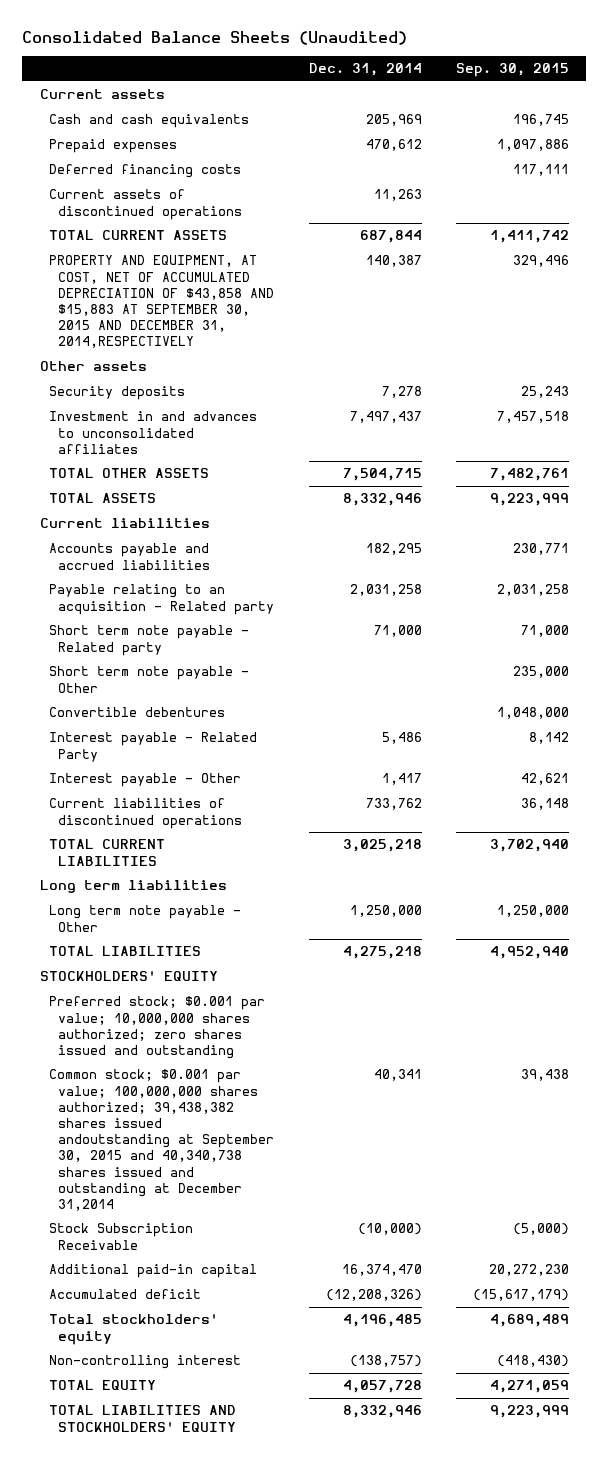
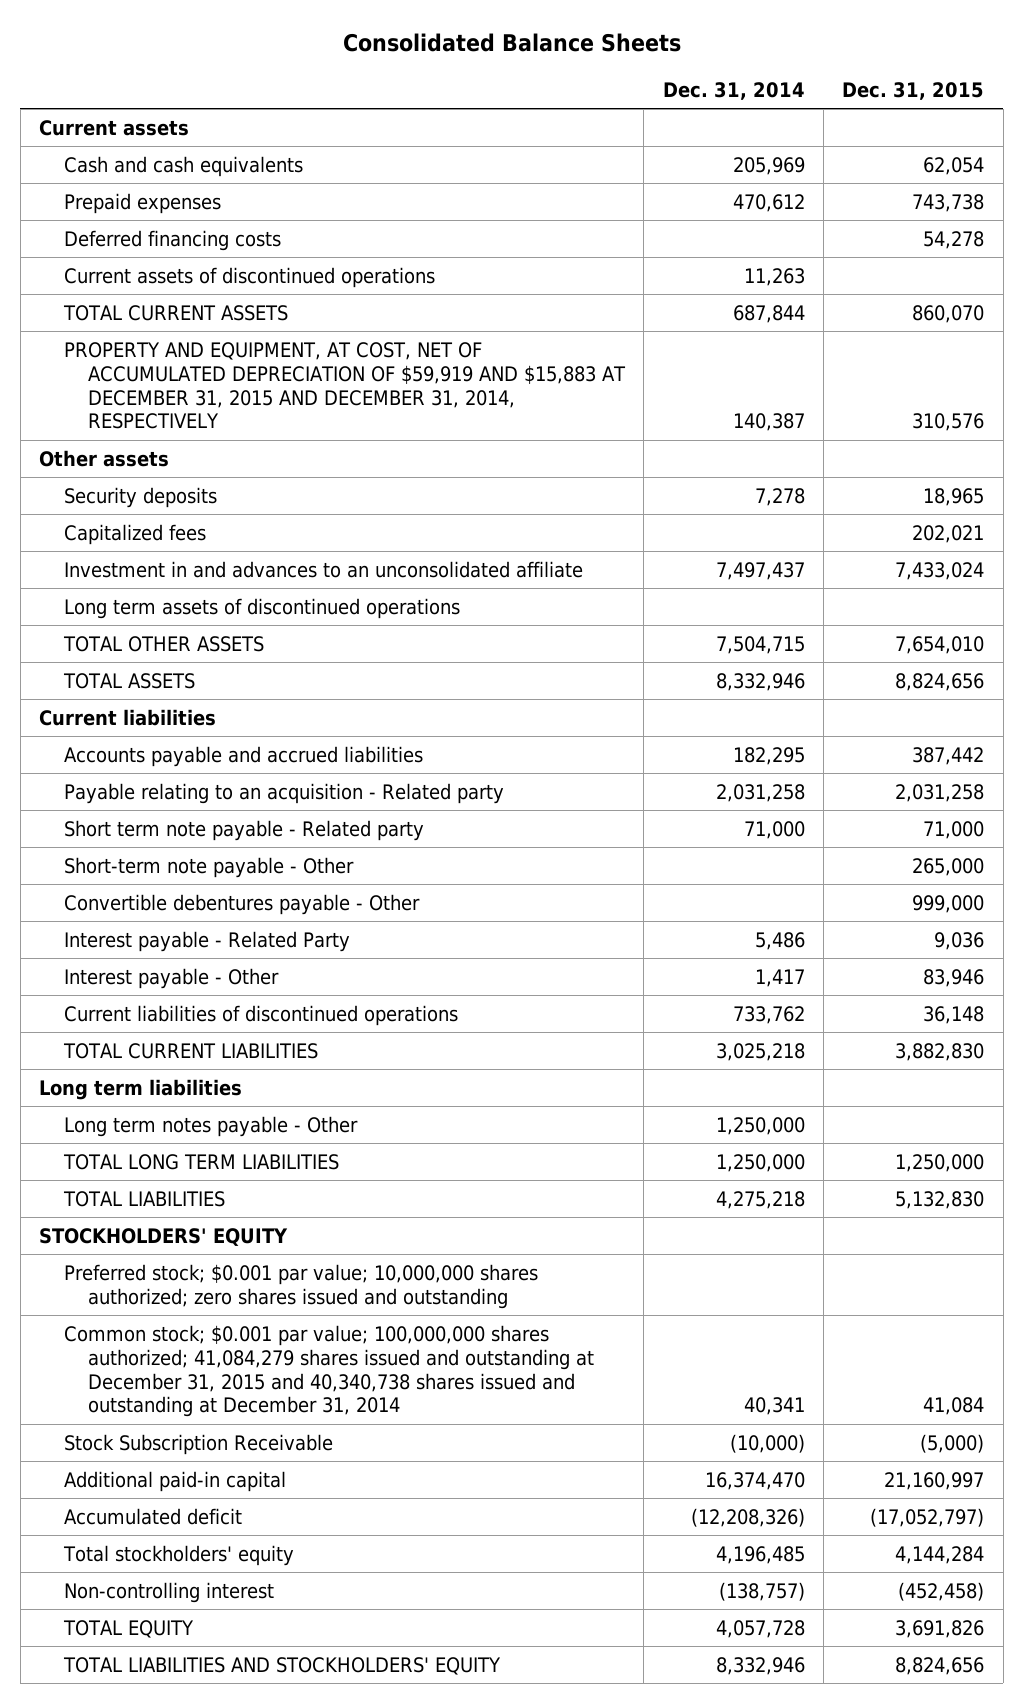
- Consolidated Balance Sheets (Unaudited)
+ Consolidated Balance Sheets
- | Dec. 31, 2014 | Sep. 30, 2015
+ | Dec. 31, 2014 | Dec. 31, 2015
- PROPERTY AND EQUIPMENT, AT COST, NET OF ACCUMULATED DEPRECIATION OF $43,858 AND $15,883 AT SEPTEMBER 30, 2015 AND DECEMBER 31, 2014,RESPECTIVELY | 140,387 | 329,496
+ PROPERTY AND EQUIPMENT, AT COST, NET OF ACCUMULATED DEPRECIATION OF $59,919 AND $15,883 AT DECEMBER 31, 2015 AND DECEMBER 31, 2014, RESPECTIVELY | 140,387 | 310,576
- Investment in and advances to unconsolidated affiliates | 7,497,437 | 7,457,518
+ Capitalized fees | | 202,021
+ Investment in and advances to an unconsolidated affiliate | 7,497,437 | 7,433,024
+ Long term assets of discontinued operations
- Short term note payable - Other | | 235,000
- Convertible debentures | | 1,048,000
+ Short-term note payable - Other | | 265,000
+ Convertible debentures payable - Other | | 999,000
- Long term note payable - Other | 1,250,000 | 1,250,000
+ Long term notes payable - Other | 1,250,000 |
+ TOTAL LONG TERM LIABILITIES | 1,250,000 | 1,250,000
- Common stock; $0.001 par value; 100,000,000 shares authorized; 39,438,382 shares issued andoutstanding at September 30, 2015 and 40,340,738 shares issued and outstanding at December 31,2014 | 40,341 | 39,438
+ Common stock; $0.001 par value; 100,000,000 shares authorized; 41,084,279 shares issued and outstanding at December 31, 2015 and 40,340,738 shares issued and outstanding at December 31, 2014 | 40,341 | 41,084

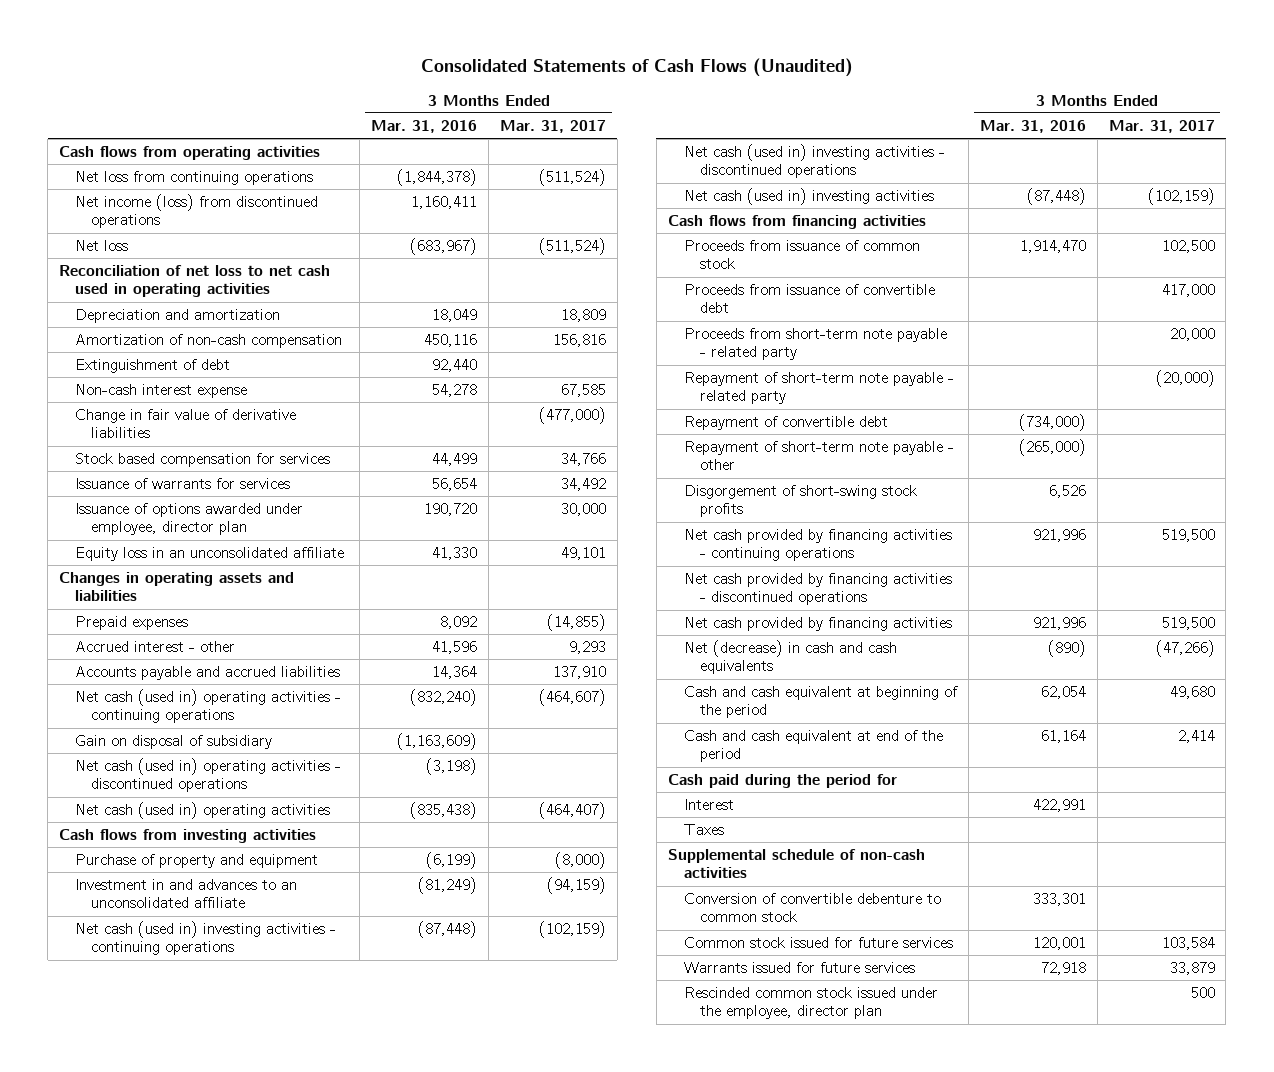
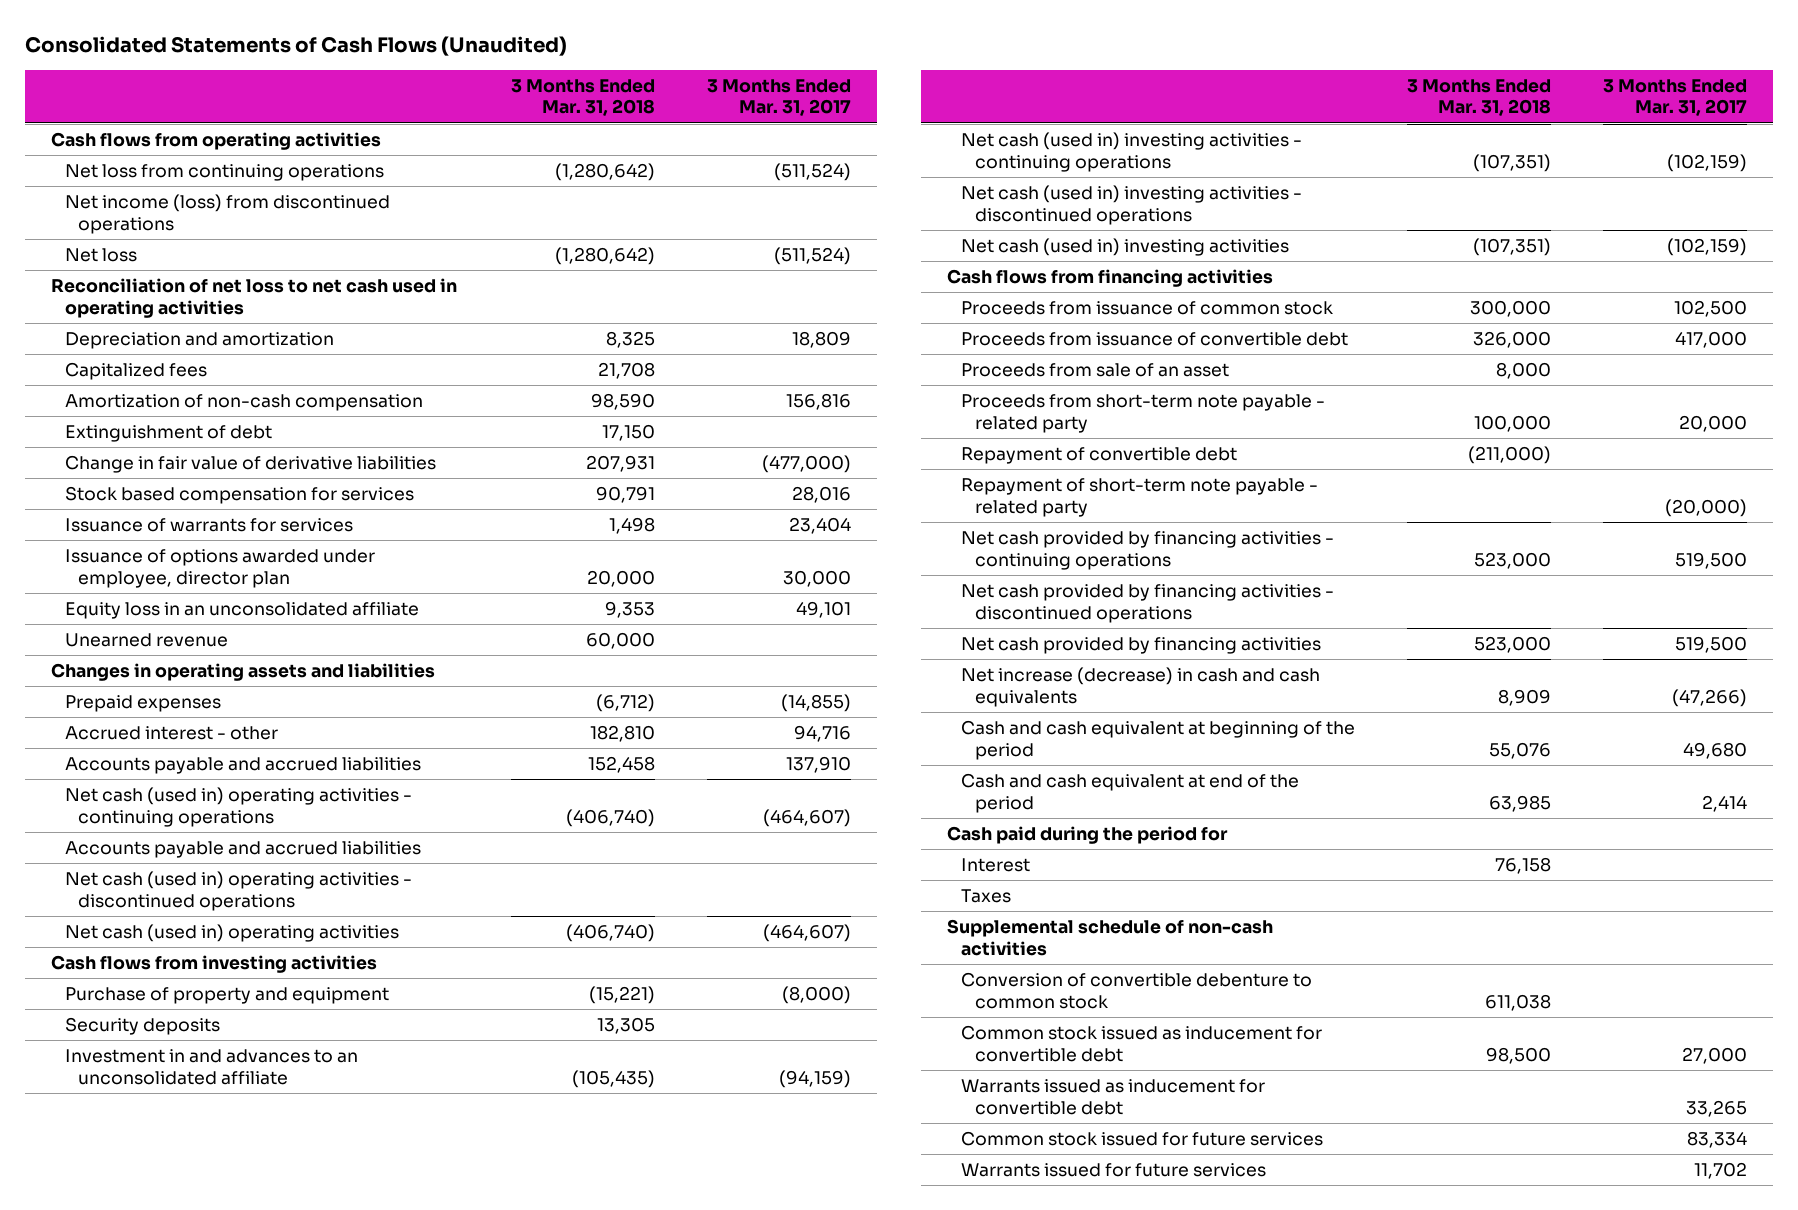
- | 3 Months Ended Mar. 31, 2016 | 3 Months Ended Mar. 31, 2017
+ | 3 Months Ended Mar. 31, 2018 | 3 Months Ended Mar. 31, 2017
+ Capitalized fees | 21,708 |
- Non-cash interest expense | 54,278 | 67,585
- Stock based compensation for services | 44,499 | 34,766
- Issuance of warrants for services | 56,654 | 34,492
+ Stock based compensation for services | 90,791 | 28,016
+ Issuance of warrants for services | 1,498 | 23,404
+ Unearned revenue | 60,000 |
- Accrued interest - other | 41,596 | 9,293
+ Accrued interest - other | 182,810 | 94,716
- Gain on disposal of subsidiary | (1,163,609) |
+ Accounts payable and accrued liabilities
- Net cash (used in) operating activities | (835,438) | (464,407)
+ Net cash (used in) operating activities | (406,740) | (464,607)
+ Security deposits | 13,305 |
+ Proceeds from sale of an asset | 8,000 |
- Repayment of short-term note payable - other | (265,000) |
- Disgorgement of short-swing stock profits | 6,526 |
moved down: Repayment of short-term note payable - related party | | (20,000)
- Net (decrease) in cash and cash equivalents | (890) | (47,266)
+ Net increase (decrease) in cash and cash equivalents | 8,909 | (47,266)
- Common stock issued for future services | 120,001 | 103,584
- Warrants issued for future services | 72,918 | 33,879
- Rescinded common stock issued under the employee, director plan | | 500
+ Common stock issued as inducement for convertible debt | 98,500 | 27,000
+ Warrants issued as inducement for convertible debt | | 33,265
+ Common stock issued for future services | | 83,334
+ Warrants issued for future services | | 11,702

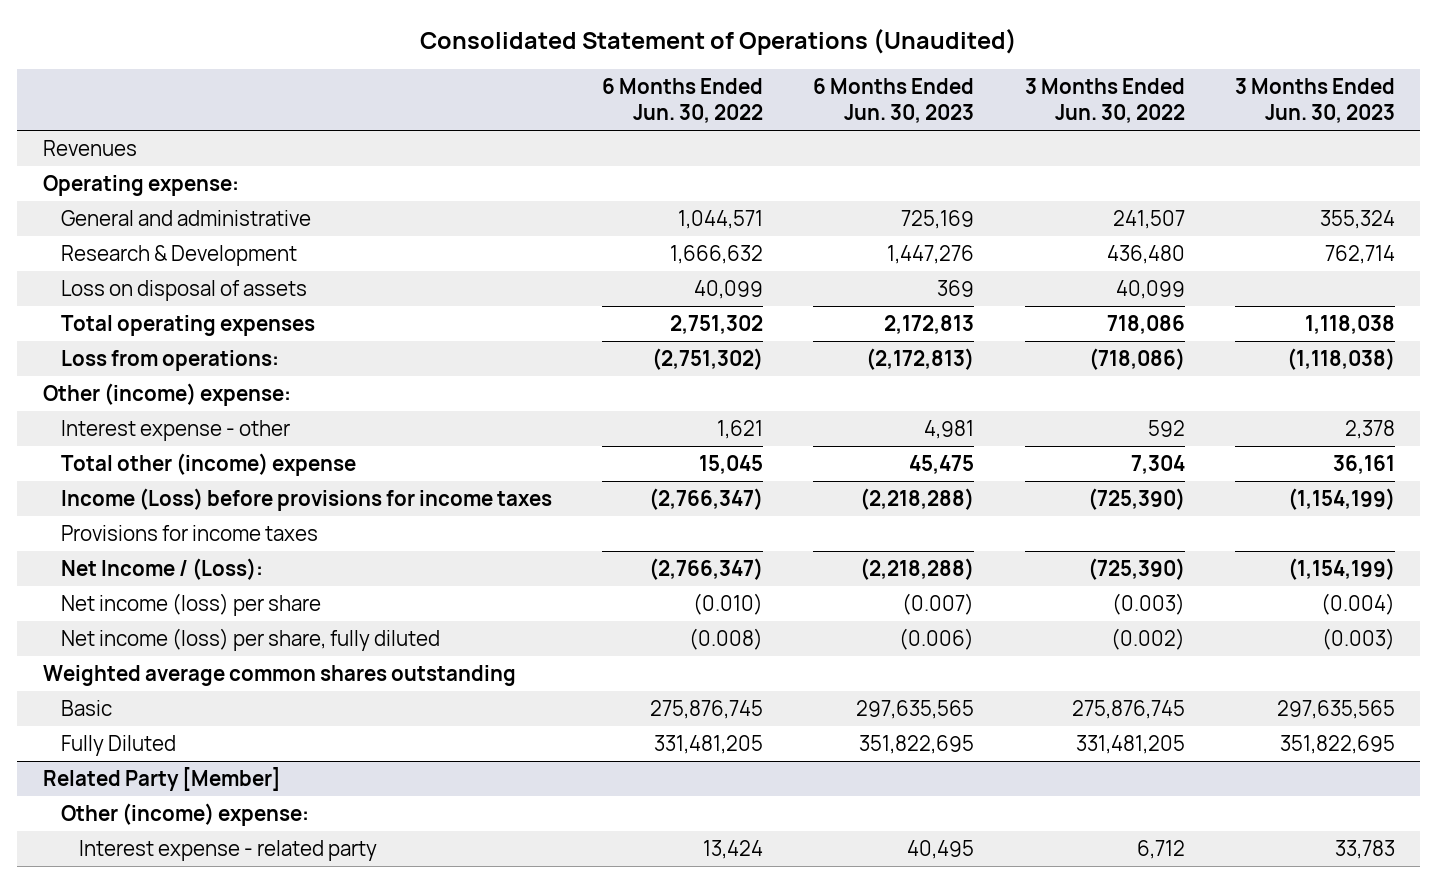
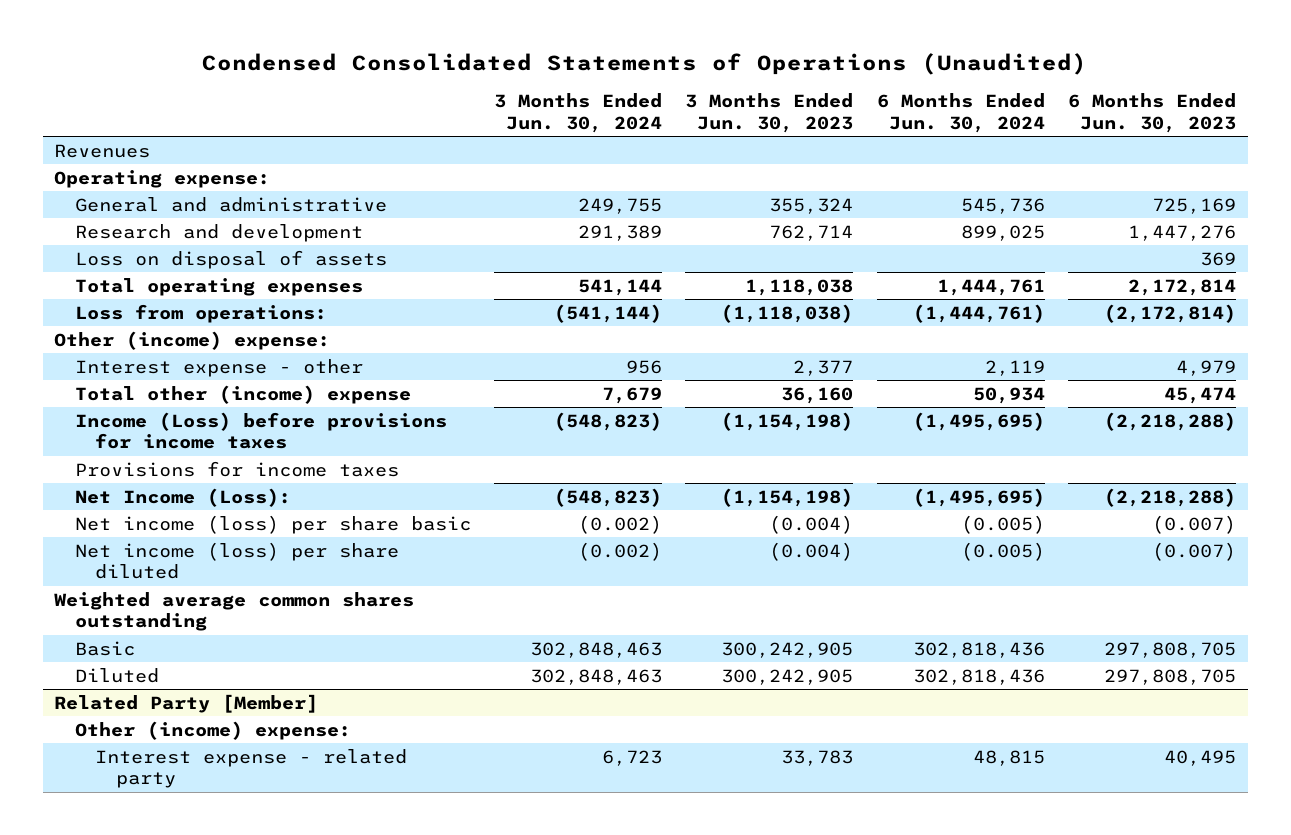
- Consolidated Statement of Operations (Unaudited)
+ Condensed Consolidated Statements of Operations (Unaudited)
- | 6 Months Ended Jun. 30, 2022 | 6 Months Ended Jun. 30, 2023 | 3 Months Ended Jun. 30, 2022 | 3 Months Ended Jun. 30, 2023
+ | 3 Months Ended Jun. 30, 2024 | 3 Months Ended Jun. 30, 2023 | 6 Months Ended Jun. 30, 2024 | 6 Months Ended Jun. 30, 2023
- Research & Development | 1,666,632 | 1,447,276 | 436,480 | 762,714
+ Research and development | 291,389 | 762,714 | 899,025 | 1,447,276
- Total operating expenses | 2,751,302 | 2,172,813 | 718,086 | 1,118,038
- Loss from operations: | (2,751,302) | (2,172,813) | (718,086) | (1,118,038)
+ Total operating expenses | 541,144 | 1,118,038 | 1,444,761 | 2,172,814
+ Loss from operations: | (541,144) | (1,118,038) | (1,444,761) | (2,172,814)
- Interest expense - other | 1,621 | 4,981 | 592 | 2,378
- Total other (income) expense | 15,045 | 45,475 | 7,304 | 36,161
- Income (Loss) before provisions for income taxes | (2,766,347) | (2,218,288) | (725,390) | (1,154,199)
+ Interest expense - other | 956 | 2,377 | 2,119 | 4,979
+ Total other (income) expense | 7,679 | 36,160 | 50,934 | 45,474
+ Income (Loss) before provisions for income taxes | (548,823) | (1,154,198) | (1,495,695) | (2,218,288)
- Net Income / (Loss): | (2,766,347) | (2,218,288) | (725,390) | (1,154,199)
- Net income (loss) per share | (0.010) | (0.007) | (0.003) | (0.004)
- Net income (loss) per share, fully diluted | (0.008) | (0.006) | (0.002) | (0.003)
+ Net Income (Loss): | (548,823) | (1,154,198) | (1,495,695) | (2,218,288)
+ Net income (loss) per share basic | (0.002) | (0.004) | (0.005) | (0.007)
+ Net income (loss) per share diluted | (0.002) | (0.004) | (0.005) | (0.007)
- Basic | 275,876,745 | 297,635,565 | 275,876,745 | 297,635,565
- Fully Diluted | 331,481,205 | 351,822,695 | 331,481,205 | 351,822,695
+ Basic | 302,848,463 | 300,242,905 | 302,818,436 | 297,808,705
+ Diluted | 302,848,463 | 300,242,905 | 302,818,436 | 297,808,705

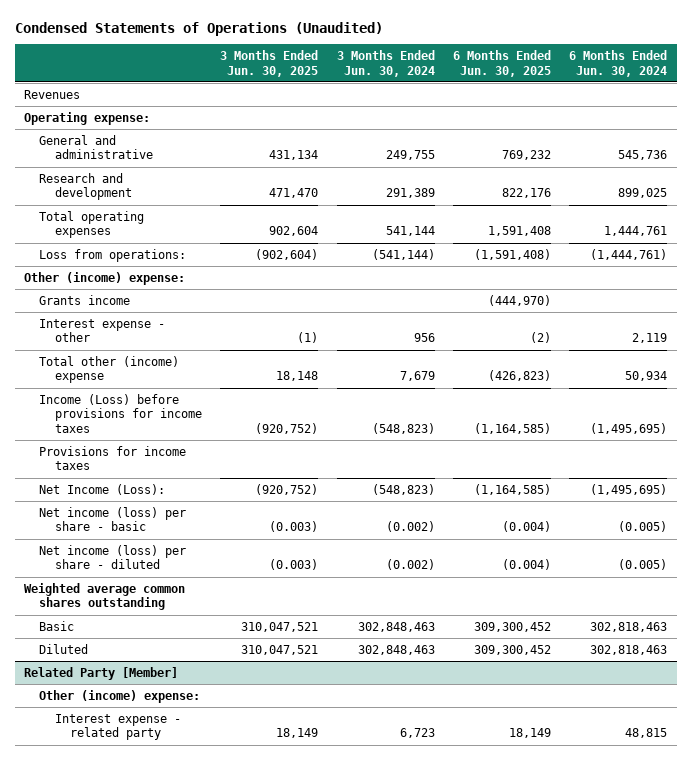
- Condensed Consolidated Statements of Operations (Unaudited)
+ Condensed Statements of Operations (Unaudited)
- | 3 Months Ended Jun. 30, 2024 | 3 Months Ended Jun. 30, 2023 | 6 Months Ended Jun. 30, 2024 | 6 Months Ended Jun. 30, 2023
+ | 3 Months Ended Jun. 30, 2025 | 3 Months Ended Jun. 30, 2024 | 6 Months Ended Jun. 30, 2025 | 6 Months Ended Jun. 30, 2024
- Loss on disposal of assets | | | | 369
+ Grants income | | | (444,970) |
- Net income (loss) per share basic | (0.002) | (0.004) | (0.005) | (0.007)
- Net income (loss) per share diluted | (0.002) | (0.004) | (0.005) | (0.007)
+ Net income (loss) per share - basic | (0.003) | (0.002) | (0.004) | (0.005)
+ Net income (loss) per share - diluted | (0.003) | (0.002) | (0.004) | (0.005)
- Basic | 302,848,463 | 300,242,905 | 302,818,436 | 297,808,705
- Diluted | 302,848,463 | 300,242,905 | 302,818,436 | 297,808,705
+ Basic | 310,047,521 | 302,848,463 | 309,300,452 | 302,818,463
+ Diluted | 310,047,521 | 302,848,463 | 309,300,452 | 302,818,463

